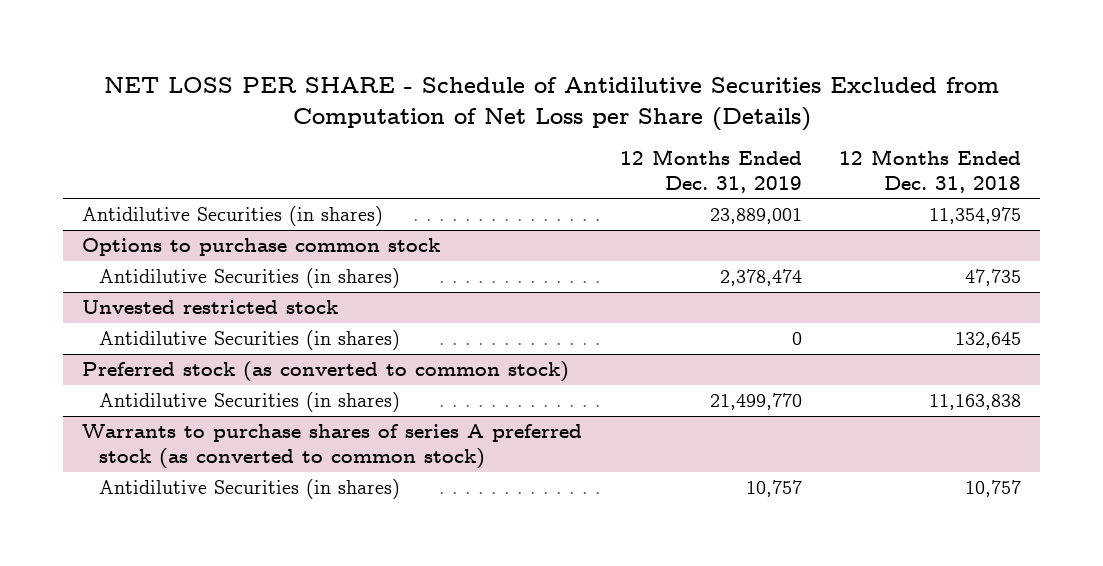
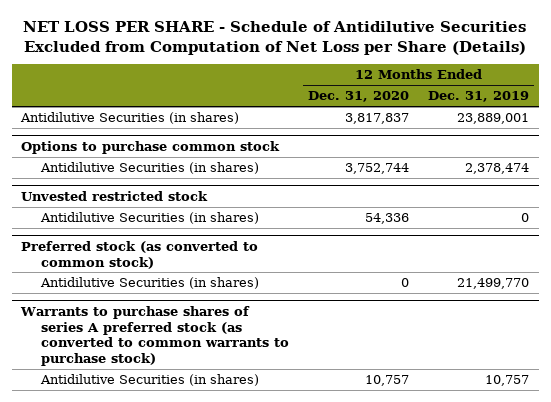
- | 12 Months Ended Dec. 31, 2019 | 12 Months Ended Dec. 31, 2018
+ | 12 Months Ended Dec. 31, 2020 | 12 Months Ended Dec. 31, 2019
- Warrants to purchase shares of series A preferred stock (as converted to common stock)
+ Warrants to purchase shares of series A preferred stock (as converted to common warrants to purchase stock)

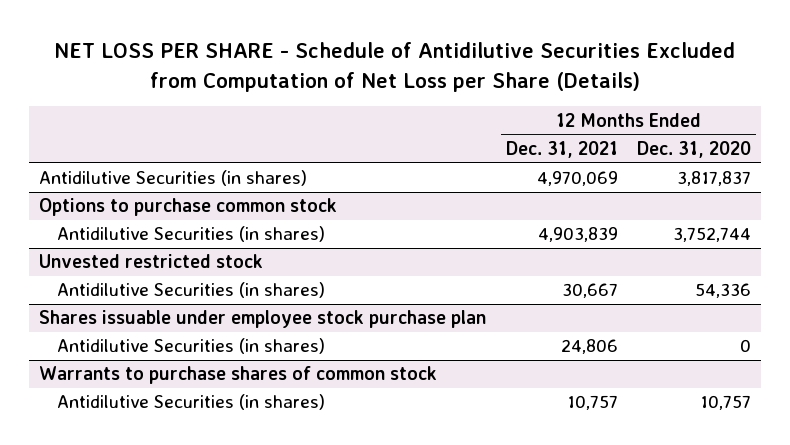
- | 12 Months Ended Dec. 31, 2020 | 12 Months Ended Dec. 31, 2019
+ | 12 Months Ended Dec. 31, 2021 | 12 Months Ended Dec. 31, 2020
- Preferred stock (as converted to common stock)
+ Shares issuable under employee stock purchase plan
- Warrants to purchase shares of series A preferred stock (as converted to common warrants to purchase stock)
+ Warrants to purchase shares of common stock

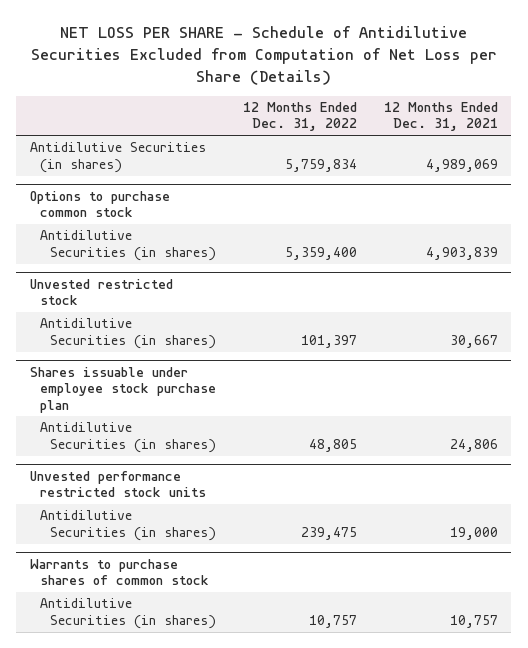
- | 12 Months Ended Dec. 31, 2021 | 12 Months Ended Dec. 31, 2020
+ | 12 Months Ended Dec. 31, 2022 | 12 Months Ended Dec. 31, 2021
- Antidilutive Securities (in shares) | 4,970,069 | 3,817,837
+ Antidilutive Securities (in shares) | 5,759,834 | 4,989,069
+ Unvested performance restricted stock units
+ Antidilutive Securities (in shares) | 239,475 | 19,000

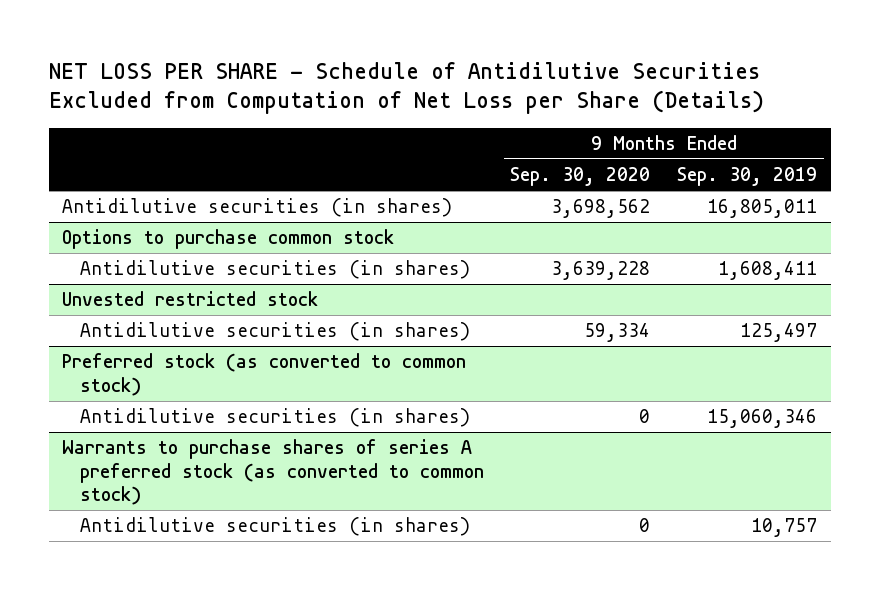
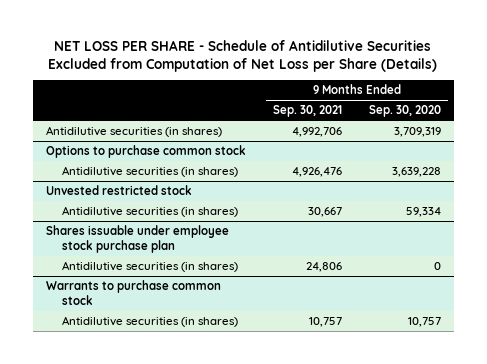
- | 9 Months Ended Sep. 30, 2020 | 9 Months Ended Sep. 30, 2019
+ | 9 Months Ended Sep. 30, 2021 | 9 Months Ended Sep. 30, 2020
- Antidilutive securities (in shares) | 3,698,562 | 16,805,011
+ Antidilutive securities (in shares) | 4,992,706 | 3,709,319
- Preferred stock (as converted to common stock)
- Antidilutive securities (in shares) | 0 | 15,060,346
- Warrants to purchase shares of series A preferred stock (as converted to common stock)
+ Shares issuable under employee stock purchase plan
+ Warrants to purchase common stock
+ Antidilutive securities (in shares) | 10,757 | 10,757

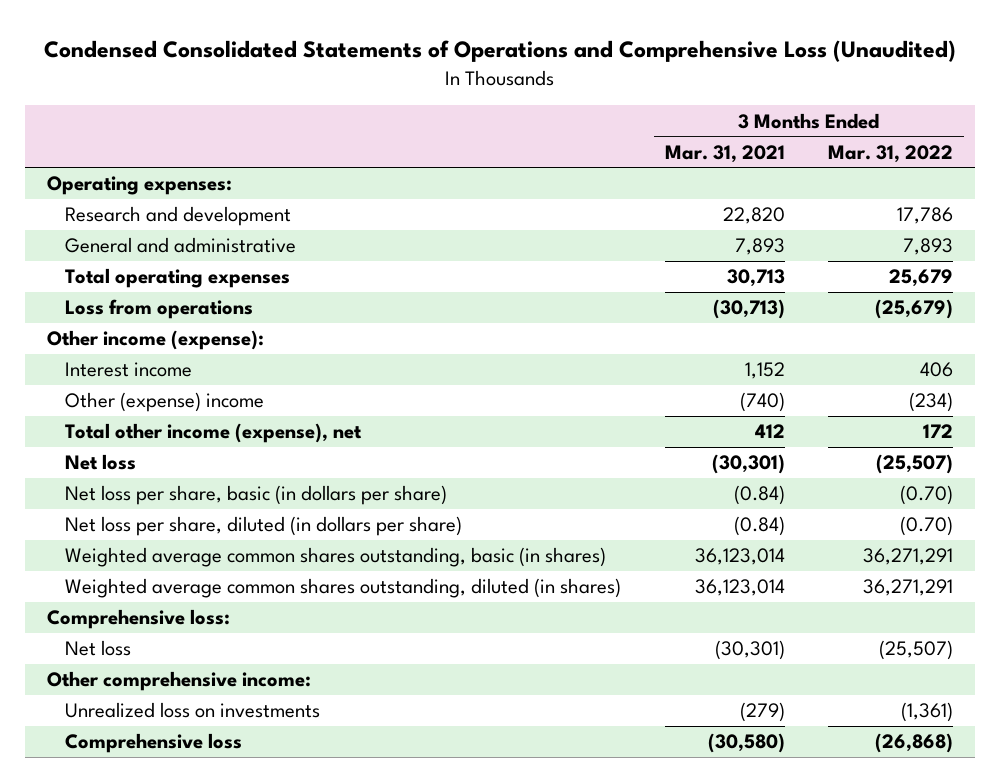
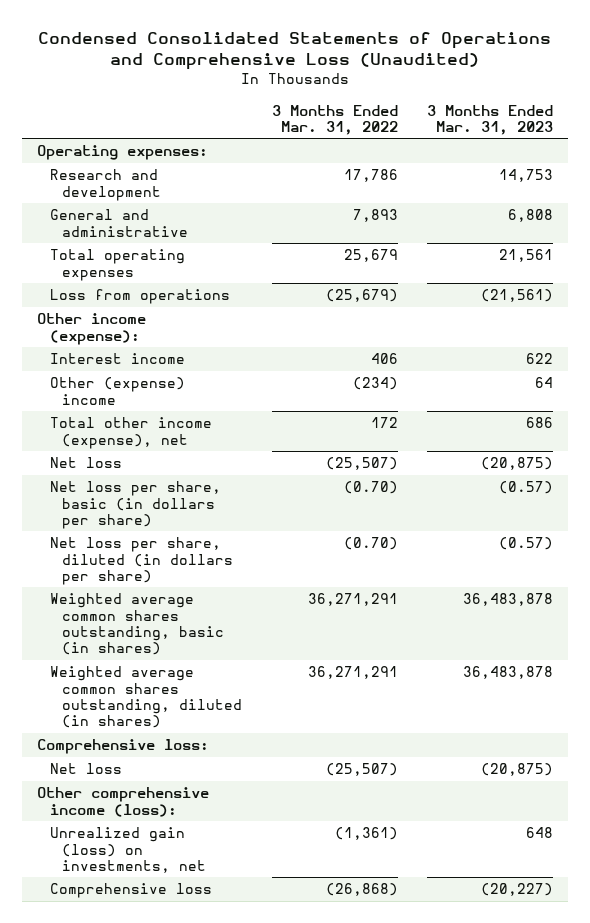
- | 3 Months Ended Mar. 31, 2021 | 3 Months Ended Mar. 31, 2022
+ | 3 Months Ended Mar. 31, 2022 | 3 Months Ended Mar. 31, 2023
- Other comprehensive income:
- Unrealized loss on investments | (279) | (1,361)
+ Other comprehensive income (loss):
+ Unrealized gain (loss) on investments, net | (1,361) | 648

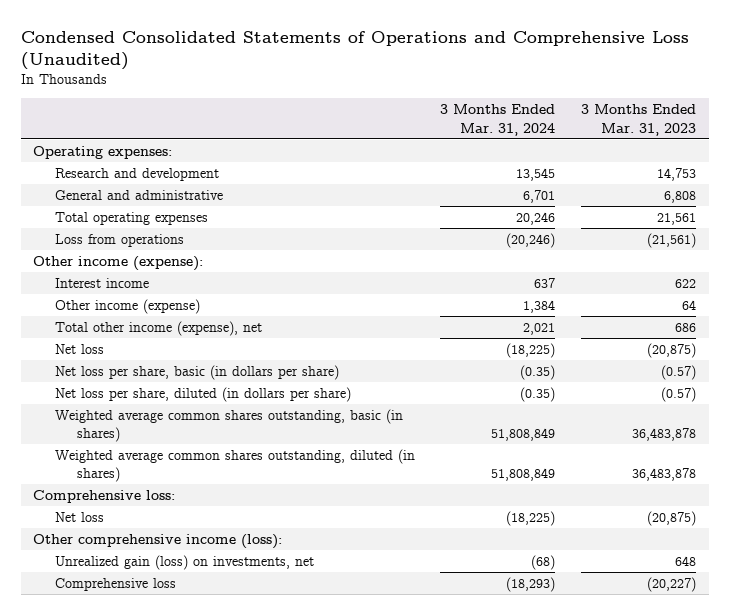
- | 3 Months Ended Mar. 31, 2022 | 3 Months Ended Mar. 31, 2023
+ | 3 Months Ended Mar. 31, 2024 | 3 Months Ended Mar. 31, 2023
- Other (expense) income | (234) | 64
+ Other income (expense) | 1,384 | 64

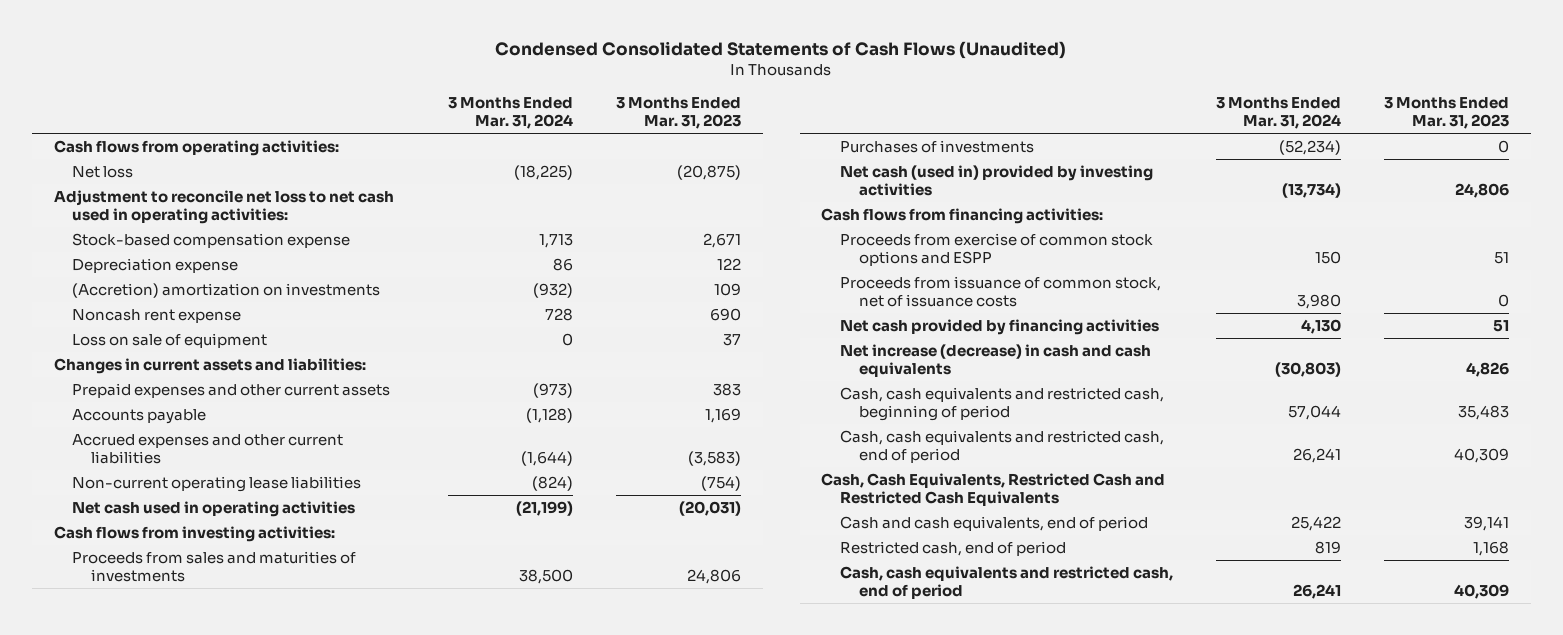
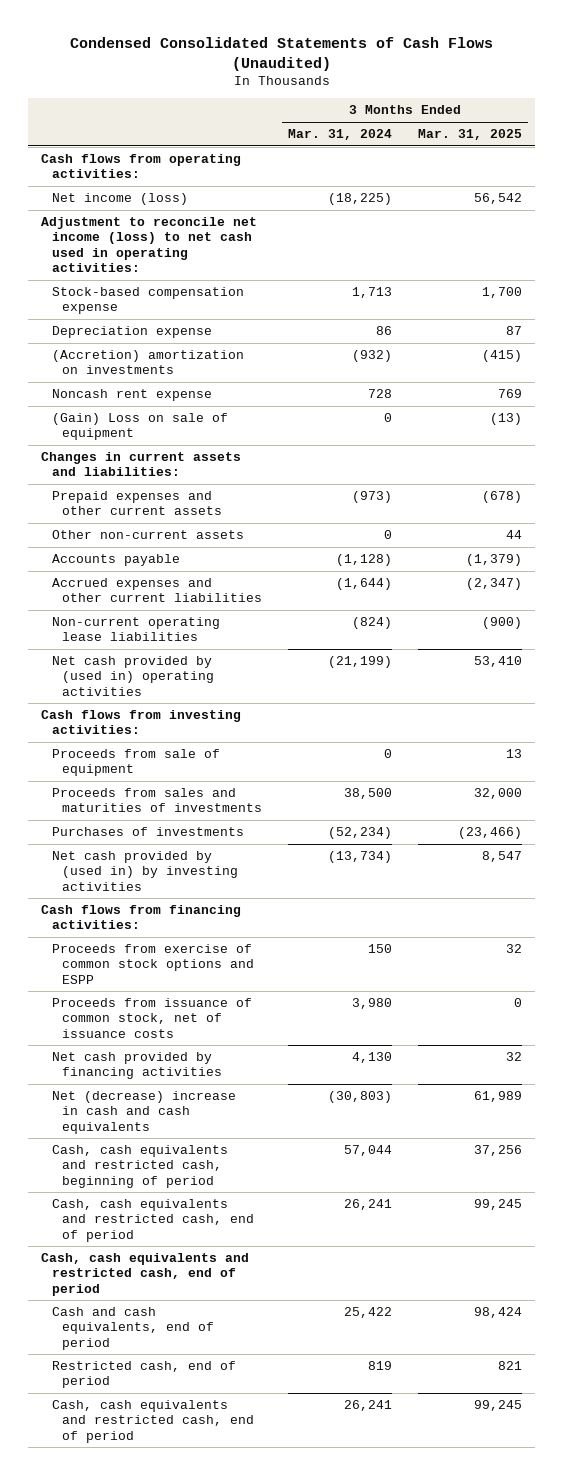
- | 3 Months Ended Mar. 31, 2024 | 3 Months Ended Mar. 31, 2023
+ | 3 Months Ended Mar. 31, 2024 | 3 Months Ended Mar. 31, 2025
- Net loss | (18,225) | (20,875)
- Adjustment to reconcile net loss to net cash used in operating activities:
+ Net income (loss) | (18,225) | 56,542
+ Adjustment to reconcile net income (loss) to net cash used in operating activities:
- Loss on sale of equipment | 0 | 37
+ (Gain) Loss on sale of equipment | 0 | (13)
+ Other non-current assets | 0 | 44
- Net cash used in operating activities | (21,199) | (20,031)
+ Net cash provided by (used in) operating activities | (21,199) | 53,410
+ Proceeds from sale of equipment | 0 | 13
- Net cash (used in) provided by investing activities | (13,734) | 24,806
+ Net cash provided by (used in) by investing activities | (13,734) | 8,547
- Net increase (decrease) in cash and cash equivalents | (30,803) | 4,826
+ Net (decrease) increase in cash and cash equivalents | (30,803) | 61,989
- Cash, Cash Equivalents, Restricted Cash and Restricted Cash Equivalents
+ Cash, cash equivalents and restricted cash, end of period

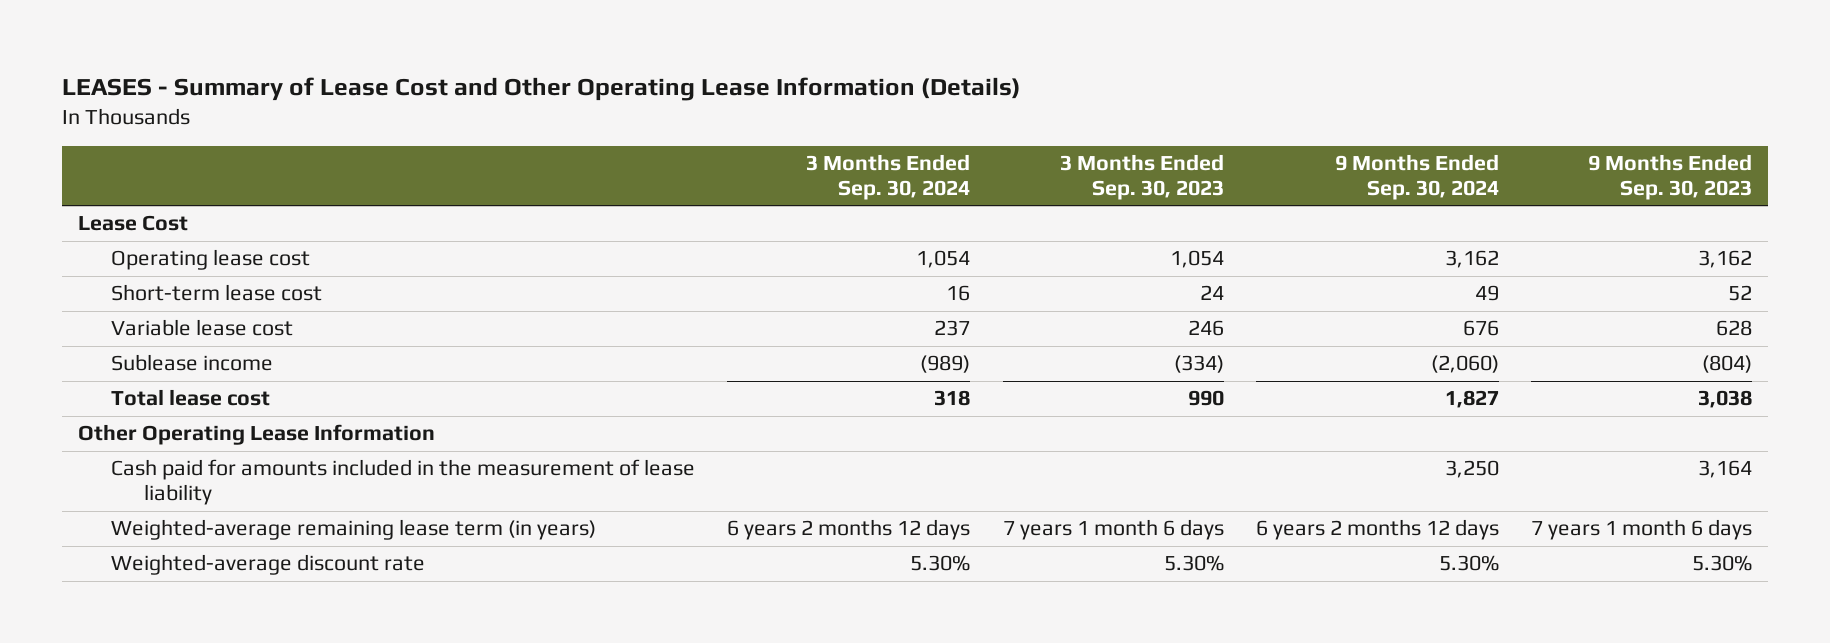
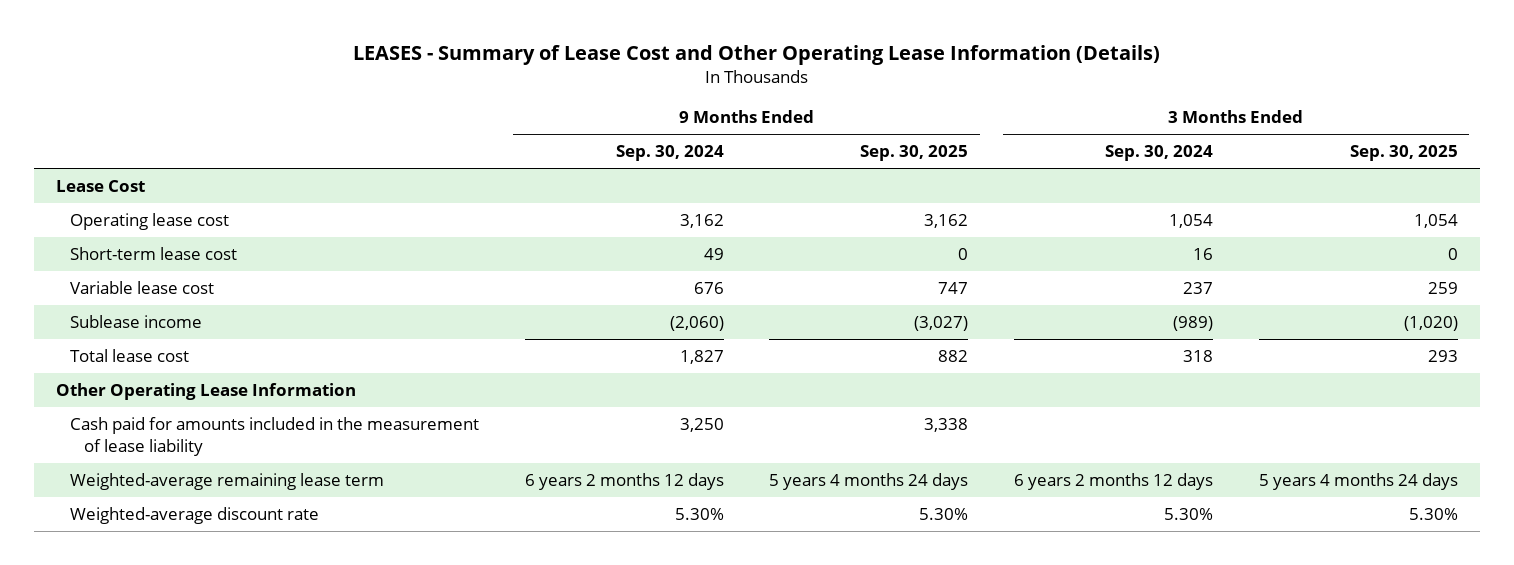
- | 3 Months Ended Sep. 30, 2024 | 3 Months Ended Sep. 30, 2023 | 9 Months Ended Sep. 30, 2024 | 9 Months Ended Sep. 30, 2023
+ | 9 Months Ended Sep. 30, 2024 | 9 Months Ended Sep. 30, 2025 | 3 Months Ended Sep. 30, 2024 | 3 Months Ended Sep. 30, 2025
- Weighted-average remaining lease term (in years) | 6 years 2 months 12 days | 7 years 1 month 6 days | 6 years 2 months 12 days | 7 years 1 month 6 days
+ Weighted-average remaining lease term | 6 years 2 months 12 days | 5 years 4 months 24 days | 6 years 2 months 12 days | 5 years 4 months 24 days

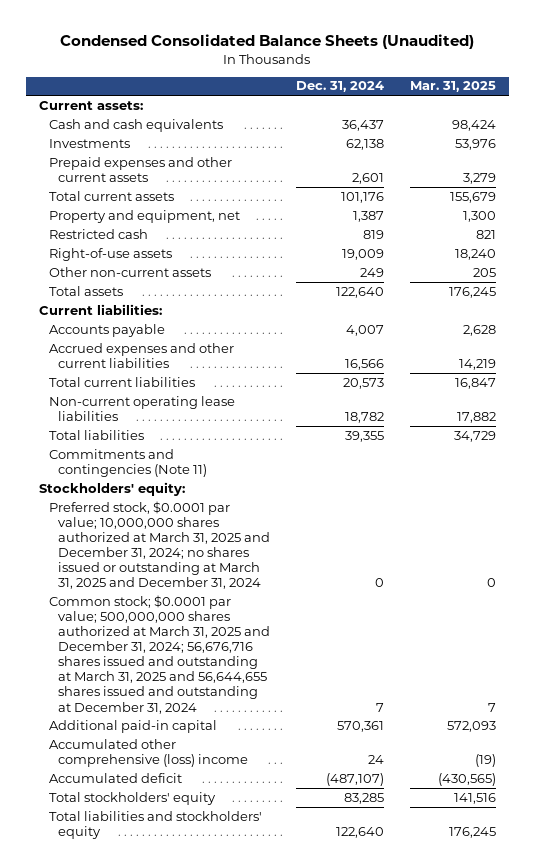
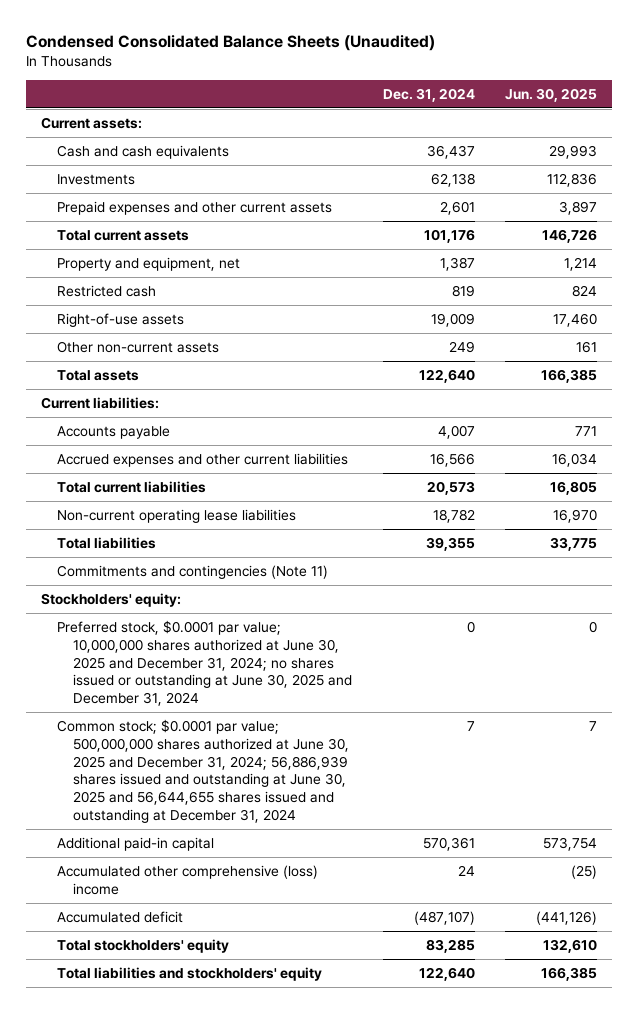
- | Dec. 31, 2024 | Mar. 31, 2025
+ | Dec. 31, 2024 | Jun. 30, 2025
- Preferred stock, $0.0001 par value; 10,000,000 shares authorized at March 31, 2025 and December 31, 2024; no shares issued or outstanding at March 31, 2025 and December 31, 2024 | 0 | 0
- Common stock; $0.0001 par value; 500,000,000 shares authorized at March 31, 2025 and December 31, 2024; 56,676,716 shares issued and outstanding at March 31, 2025 and 56,644,655 shares issued and outstanding at December 31, 2024 | 7 | 7
+ Preferred stock, $0.0001 par value; 10,000,000 shares authorized at June 30, 2025 and December 31, 2024; no shares issued or outstanding at June 30, 2025 and December 31, 2024 | 0 | 0
+ Common stock; $0.0001 par value; 500,000,000 shares authorized at June 30, 2025 and December 31, 2024; 56,886,939 shares issued and outstanding at June 30, 2025 and 56,644,655 shares issued and outstanding at December 31, 2024 | 7 | 7

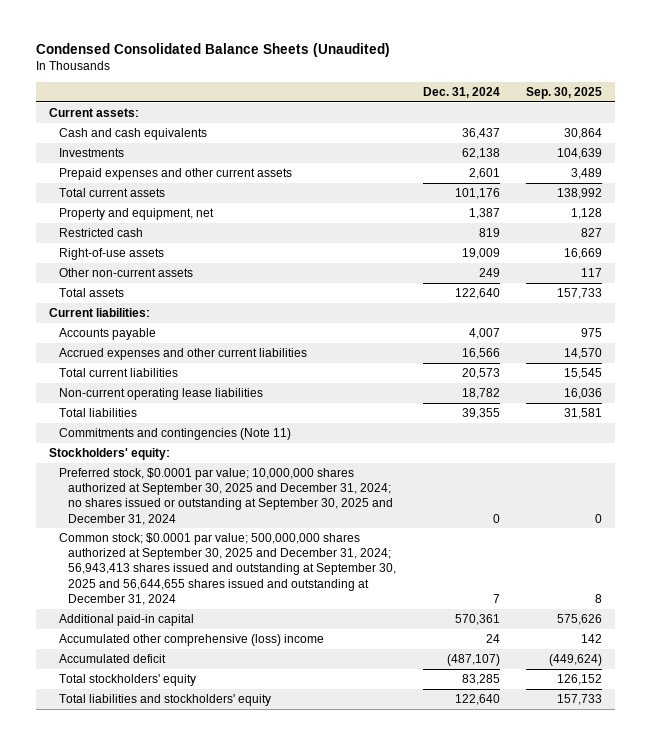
- | Dec. 31, 2024 | Jun. 30, 2025
+ | Dec. 31, 2024 | Sep. 30, 2025
- Preferred stock, $0.0001 par value; 10,000,000 shares authorized at June 30, 2025 and December 31, 2024; no shares issued or outstanding at June 30, 2025 and December 31, 2024 | 0 | 0
- Common stock; $0.0001 par value; 500,000,000 shares authorized at June 30, 2025 and December 31, 2024; 56,886,939 shares issued and outstanding at June 30, 2025 and 56,644,655 shares issued and outstanding at December 31, 2024 | 7 | 7
+ Preferred stock, $0.0001 par value; 10,000,000 shares authorized at September 30, 2025 and December 31, 2024; no shares issued or outstanding at September 30, 2025 and December 31, 2024 | 0 | 0
+ Common stock; $0.0001 par value; 500,000,000 shares authorized at September 30, 2025 and December 31, 2024; 56,943,413 shares issued and outstanding at September 30, 2025 and 56,644,655 shares issued and outstanding at December 31, 2024 | 7 | 8

